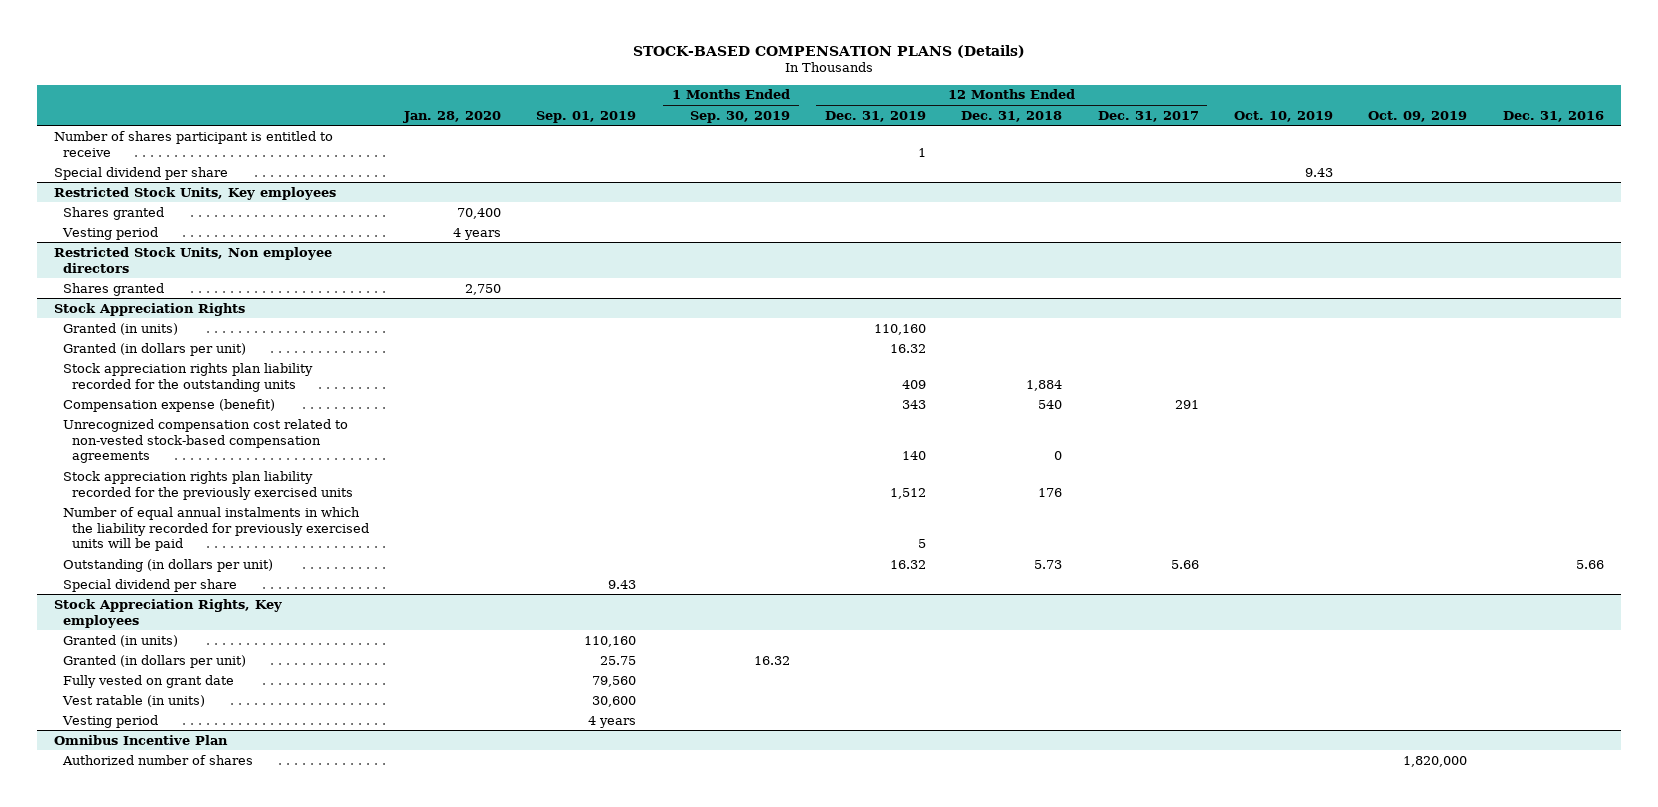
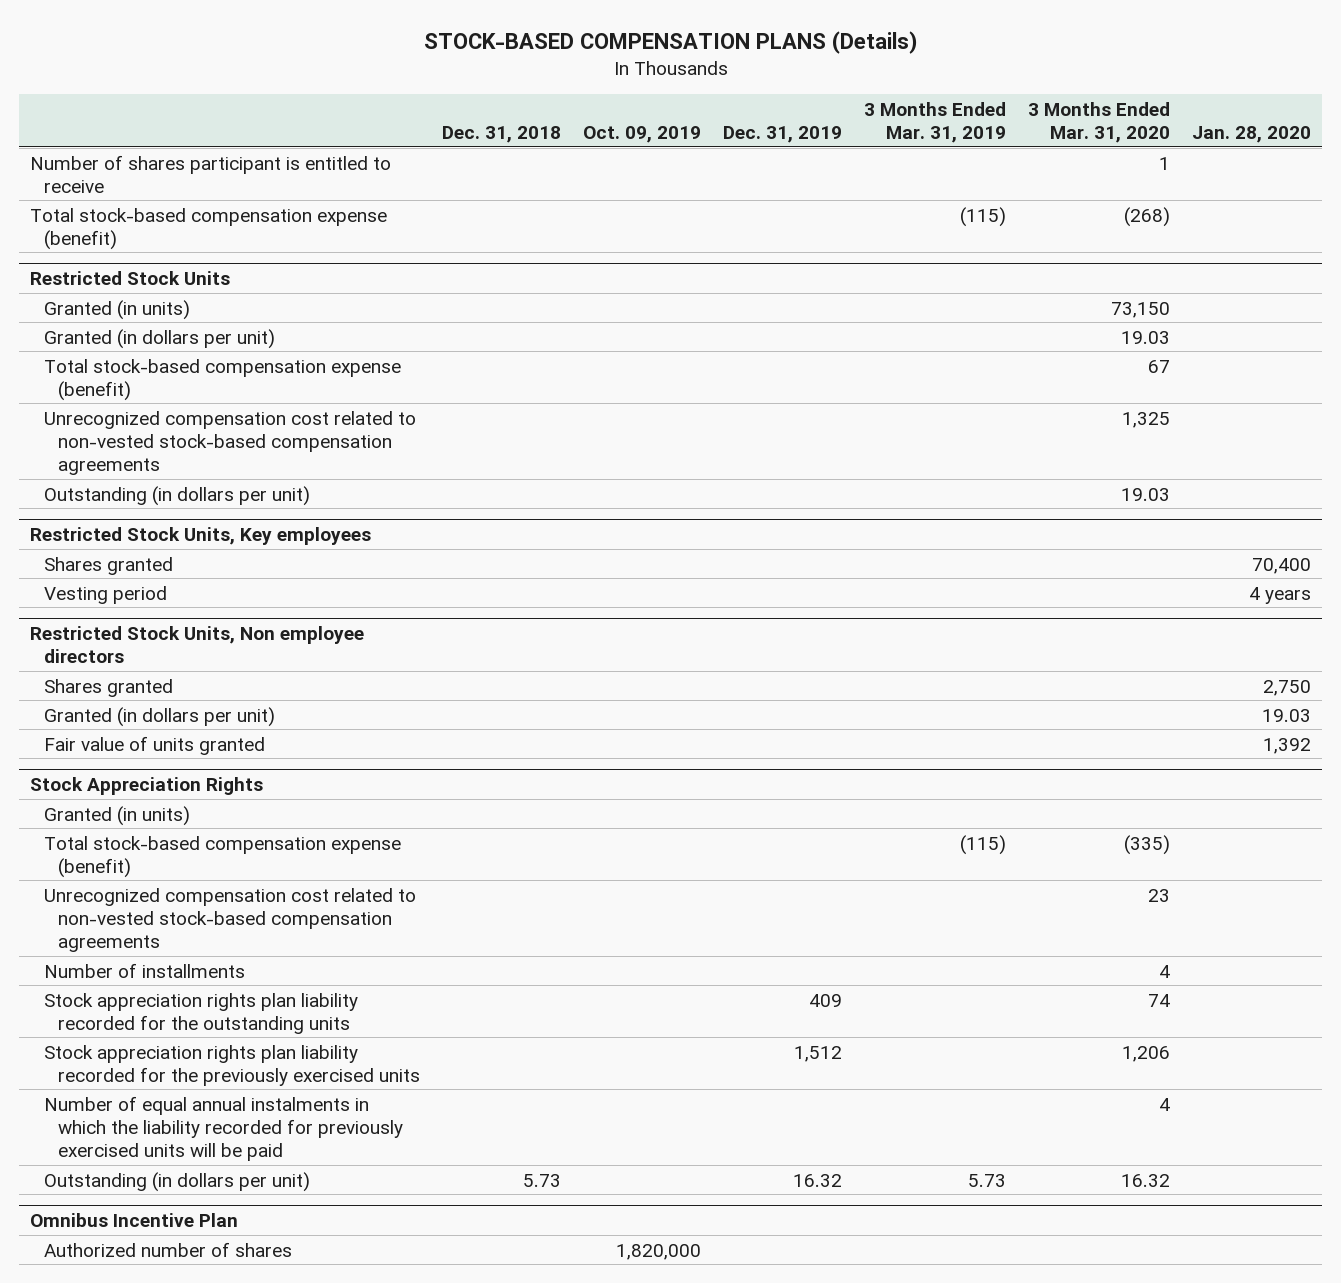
- | Jan. 28, 2020 | Sep. 01, 2019 | 1 Months Ended Sep. 30, 2019 | 12 Months Ended Dec. 31, 2019 | 12 Months Ended Dec. 31, 2018 | 12 Months Ended Dec. 31, 2017 | Oct. 10, 2019 | Oct. 09, 2019 | Dec. 31, 2016
+ | Dec. 31, 2018 | Oct. 09, 2019 | Dec. 31, 2019 | 3 Months Ended Mar. 31, 2019 | 3 Months Ended Mar. 31, 2020 | Jan. 28, 2020
- Special dividend per share | | | | | | | 9.43 | |
+ Total stock-based compensation expense (benefit) | | | | (115) | (268) |
+ Restricted Stock Units
+ Granted (in units) | | | | | 73,150 |
+ Granted (in dollars per unit) | | | | | 19.03 |
+ Total stock-based compensation expense (benefit) | | | | | 67 |
+ Unrecognized compensation cost related to non-vested stock-based compensation agreements | | | | | 1,325 |
+ Outstanding (in dollars per unit) | | | | | 19.03 |
@ Restricted Stock Units, Non employee directors
+ Granted (in dollars per unit) | | | | | | 19.03
+ Fair value of units granted | | | | | | 1,392
@ Stock Appreciation Rights
- Granted (in dollars per unit) | | | | 16.32 | | | | |
- Compensation expense (benefit) | | | | 343 | 540 | 291 | | |
+ Total stock-based compensation expense (benefit) | | | | (115) | (335) |
+ Number of installments | | | | | 4 |
moved down: Stock appreciation rights plan liability recorded for the outstanding units | | | 409 | | 74 |
- Special dividend per share | | 9.43 | | | | | | |
- Stock Appreciation Rights, Key employees
- Granted (in units) | | 110,160 | | | | | | |
- Granted (in dollars per unit) | | 25.75 | 16.32 | | | | | |
- Fully vested on grant date | | 79,560 | | | | | | |
- Vest ratable (in units) | | 30,600 | | | | | | |
- Vesting period | | 4 years | | | | | | |

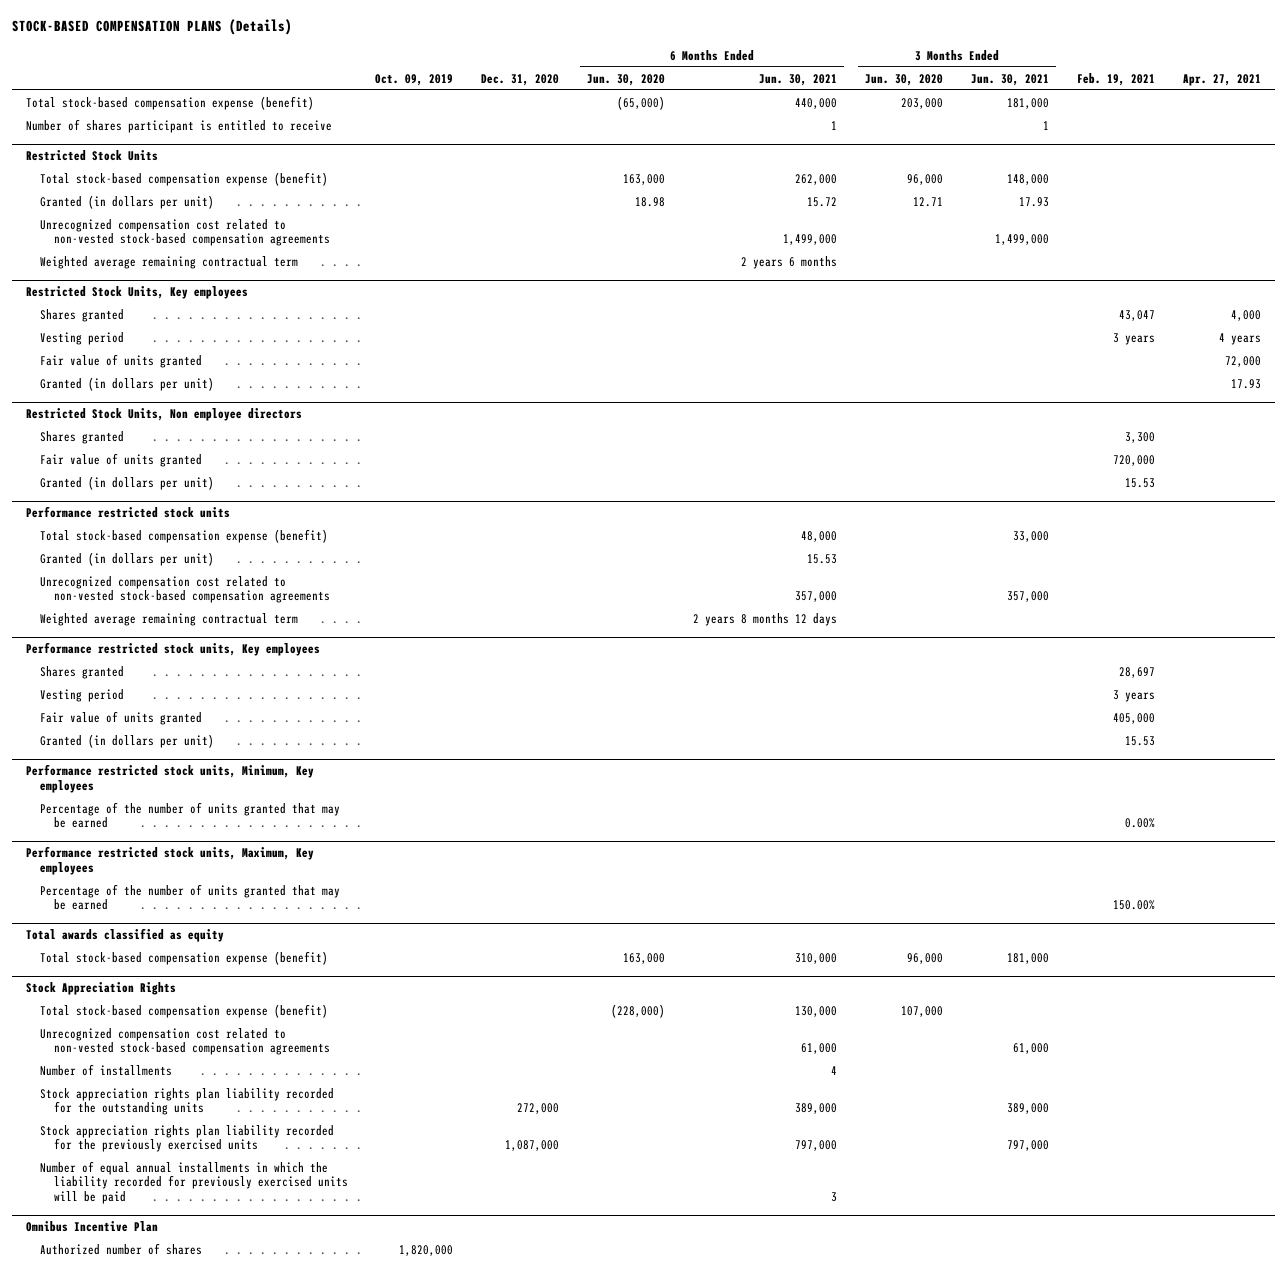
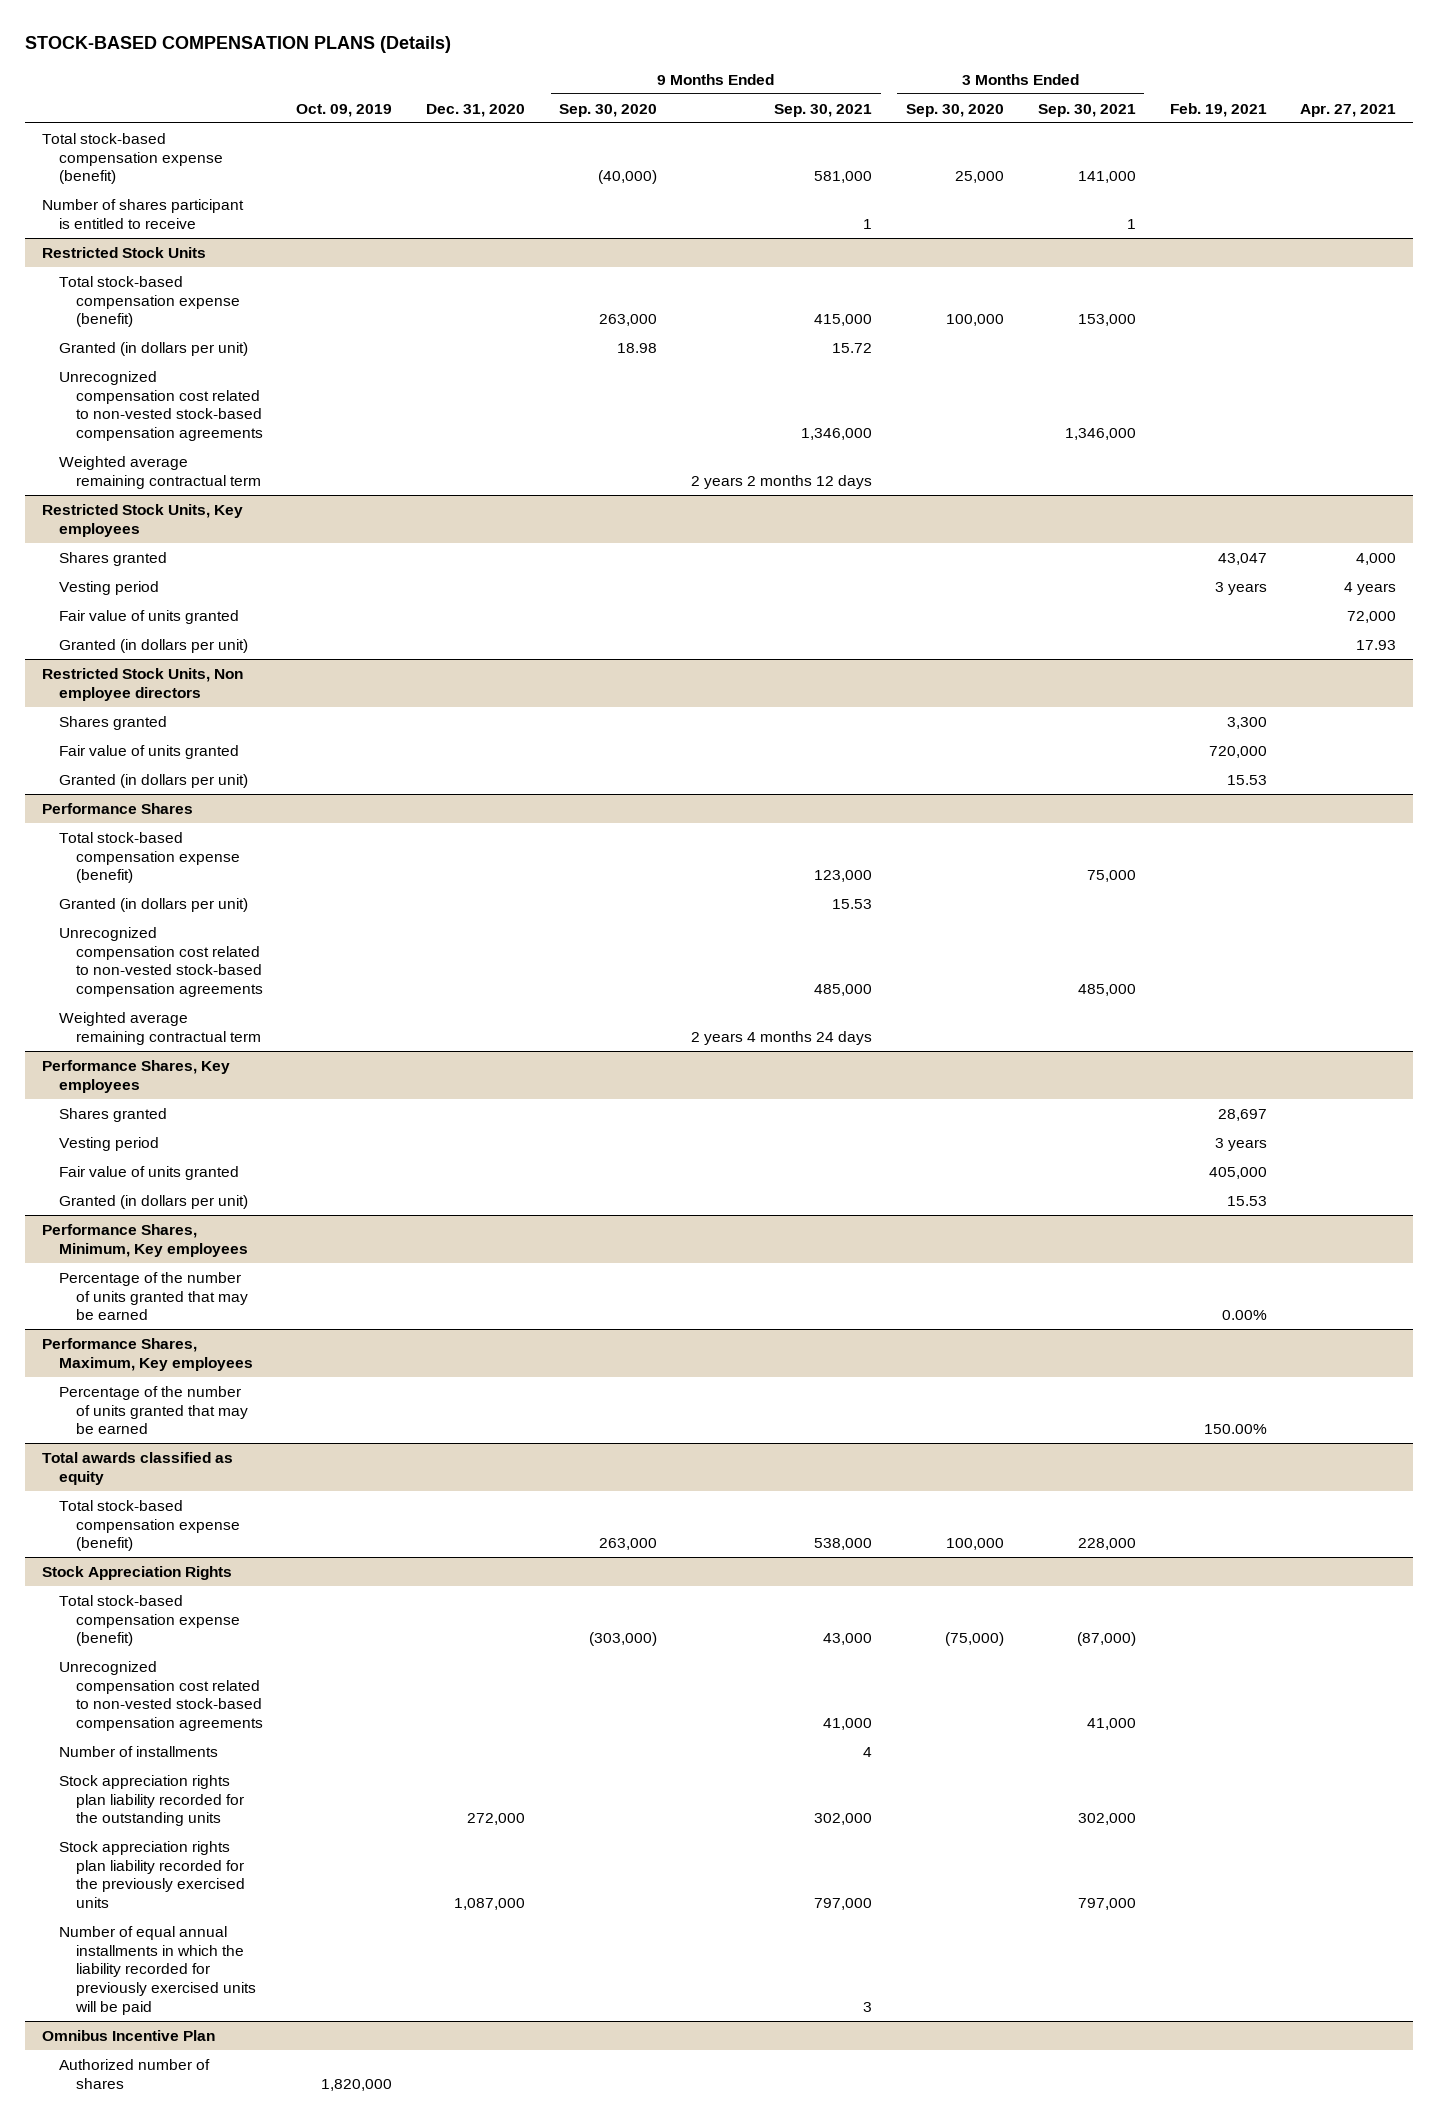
- | Oct. 09, 2019 | Dec. 31, 2020 | 6 Months Ended Jun. 30, 2020 | 6 Months Ended Jun. 30, 2021 | 3 Months Ended Jun. 30, 2020 | 3 Months Ended Jun. 30, 2021 | Feb. 19, 2021 | Apr. 27, 2021
+ | Oct. 09, 2019 | Dec. 31, 2020 | 9 Months Ended Sep. 30, 2020 | 9 Months Ended Sep. 30, 2021 | 3 Months Ended Sep. 30, 2020 | 3 Months Ended Sep. 30, 2021 | Feb. 19, 2021 | Apr. 27, 2021
- Performance restricted stock units
+ Performance Shares
- Performance restricted stock units, Key employees
+ Performance Shares, Key employees
- Performance restricted stock units, Minimum, Key employees
+ Performance Shares, Minimum, Key employees
- Performance restricted stock units, Maximum, Key employees
+ Performance Shares, Maximum, Key employees

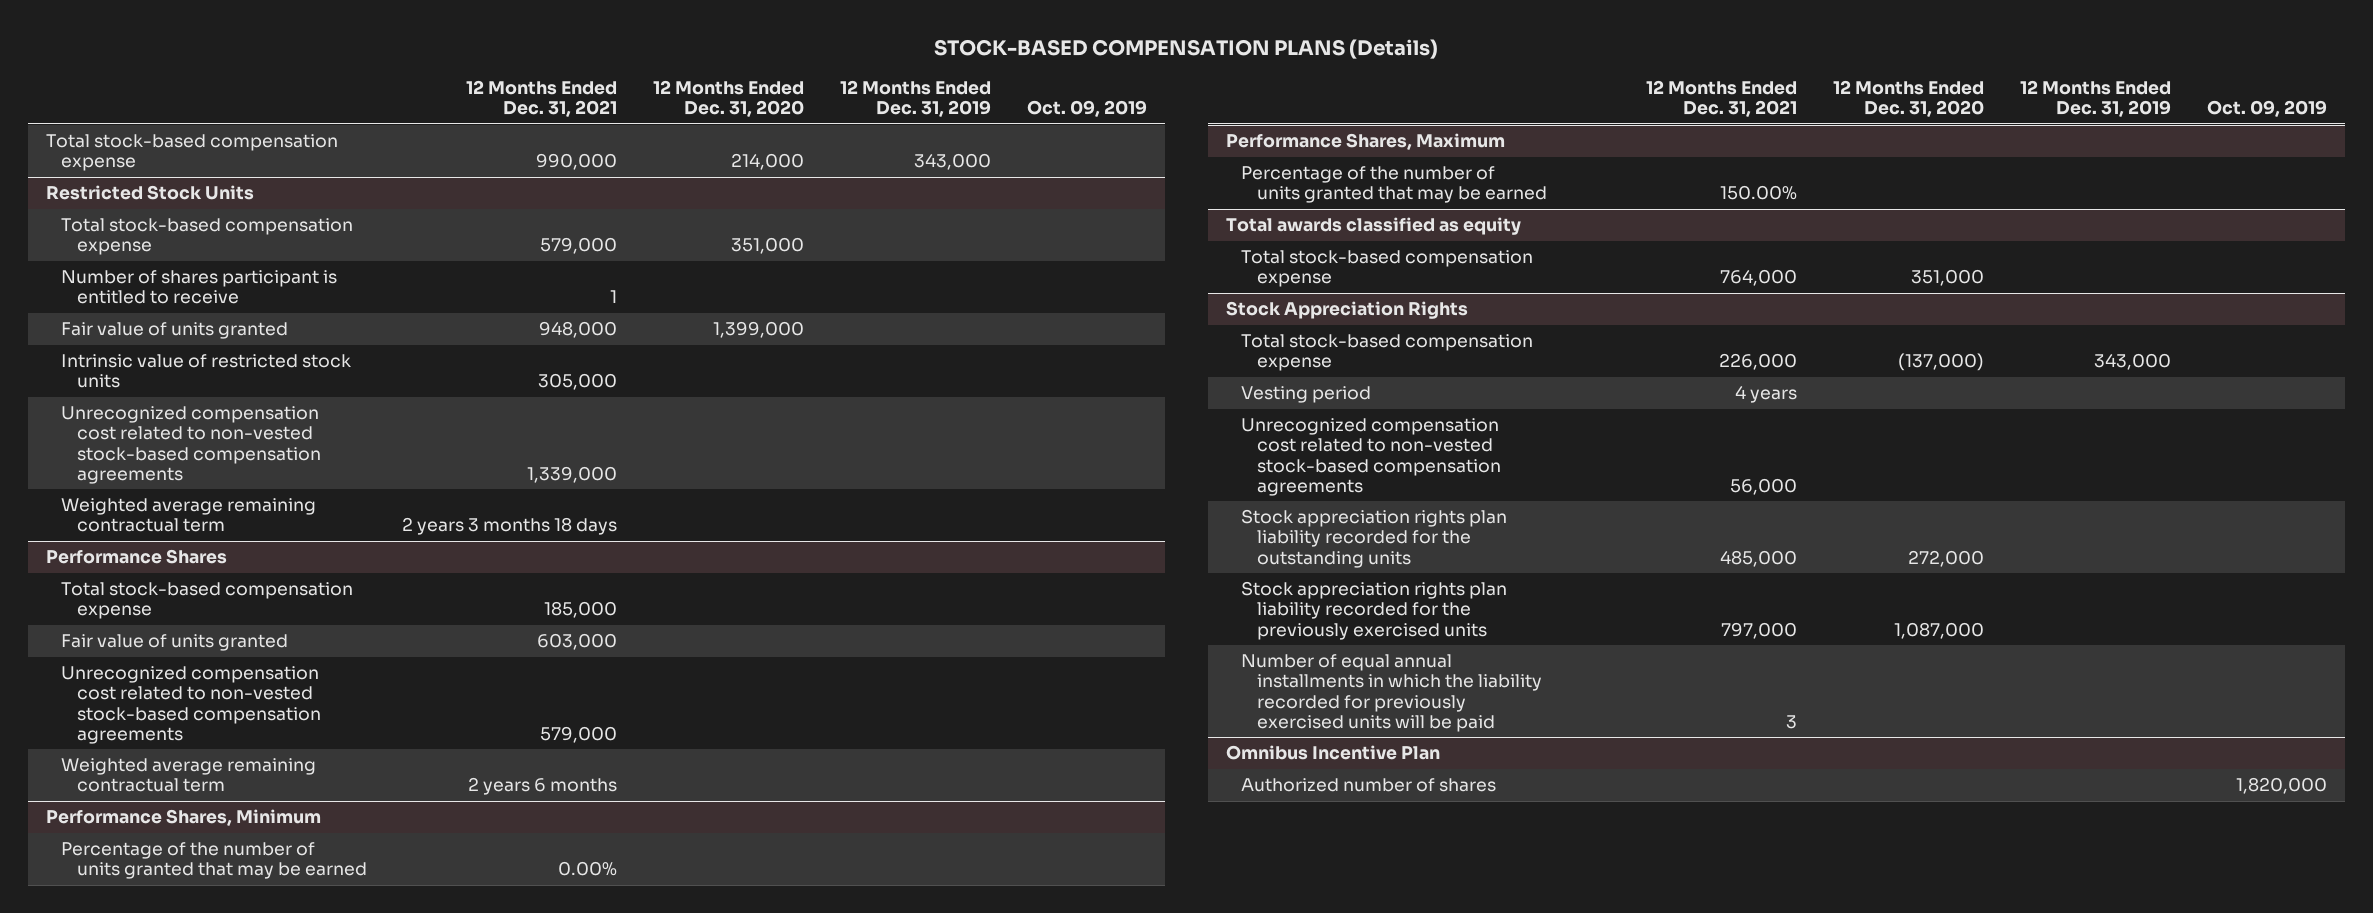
- | Oct. 09, 2019 | Dec. 31, 2020 | 9 Months Ended Sep. 30, 2020 | 9 Months Ended Sep. 30, 2021 | 3 Months Ended Sep. 30, 2020 | 3 Months Ended Sep. 30, 2021 | Feb. 19, 2021 | Apr. 27, 2021
+ | 12 Months Ended Dec. 31, 2021 | 12 Months Ended Dec. 31, 2020 | 12 Months Ended Dec. 31, 2019 | Oct. 09, 2019
- Total stock-based compensation expense (benefit) | | | (40,000) | 581,000 | 25,000 | 141,000 | |
- Number of shares participant is entitled to receive | | | | 1 | | 1 | |
+ Total stock-based compensation expense | 990,000 | 214,000 | 343,000 |
@ Restricted Stock Units
- Total stock-based compensation expense (benefit) | | | 263,000 | 415,000 | 100,000 | 153,000 | |
- Granted (in dollars per unit) | | | 18.98 | 15.72 | | | |
+ Total stock-based compensation expense | 579,000 | 351,000 | |
+ Number of shares participant is entitled to receive | 1 | | |
+ Fair value of units granted | 948,000 | 1,399,000 | |
+ Intrinsic value of restricted stock units | 305,000 | | |
- Restricted Stock Units, Key employees
- Shares granted | | | | | | | 43,047 | 4,000
- Vesting period | | | | | | | 3 years | 4 years
- Fair value of units granted | | | | | | | | 72,000
- Granted (in dollars per unit) | | | | | | | | 17.93
- Restricted Stock Units, Non employee directors
- Shares granted | | | | | | | 3,300 |
- Fair value of units granted | | | | | | | 720,000 |
- Granted (in dollars per unit) | | | | | | | 15.53 |
@ Performance Shares
- Total stock-based compensation expense (benefit) | | | | 123,000 | | 75,000 | |
- Granted (in dollars per unit) | | | | 15.53 | | | |
+ Total stock-based compensation expense | 185,000 | | |
+ Fair value of units granted | 603,000 | | |
- Performance Shares, Key employees
- Shares granted | | | | | | | 28,697 |
- Vesting period | | | | | | | 3 years |
- Fair value of units granted | | | | | | | 405,000 |
- Granted (in dollars per unit) | | | | | | | 15.53 |
- Performance Shares, Minimum, Key employees
+ Performance Shares, Minimum
- Performance Shares, Maximum, Key employees
+ Performance Shares, Maximum
@ Total awards classified as equity
- Total stock-based compensation expense (benefit) | | | 263,000 | 538,000 | 100,000 | 228,000 | |
+ Total stock-based compensation expense | 764,000 | 351,000 | |
@ Stock Appreciation Rights
- Total stock-based compensation expense (benefit) | | | (303,000) | 43,000 | (75,000) | (87,000) | |
+ Total stock-based compensation expense | 226,000 | (137,000) | 343,000 |
+ Vesting period | 4 years | | |
- Number of installments | | | | 4 | | | |

